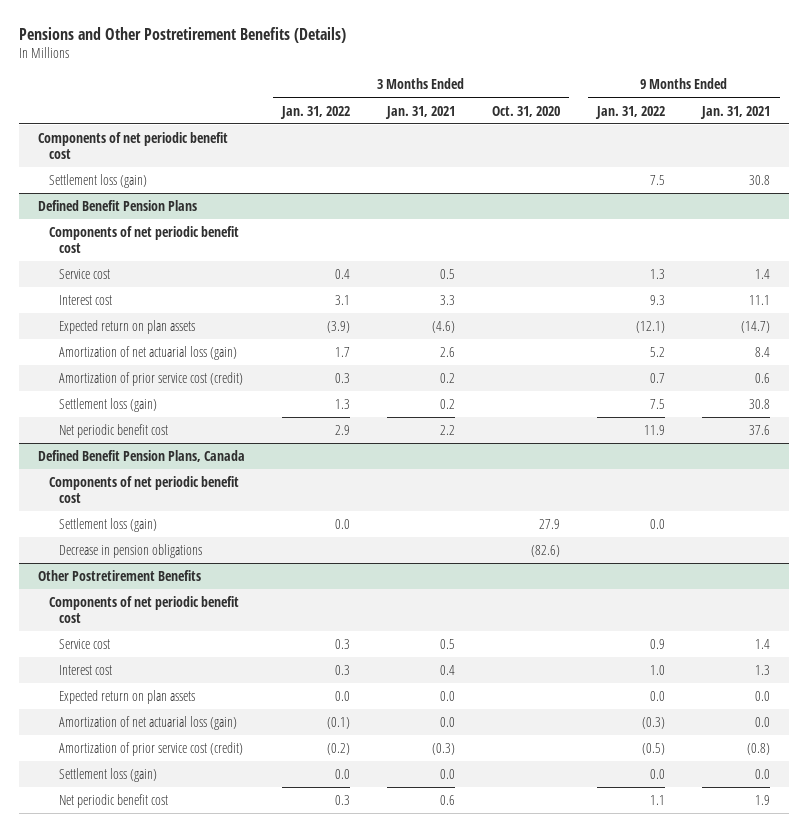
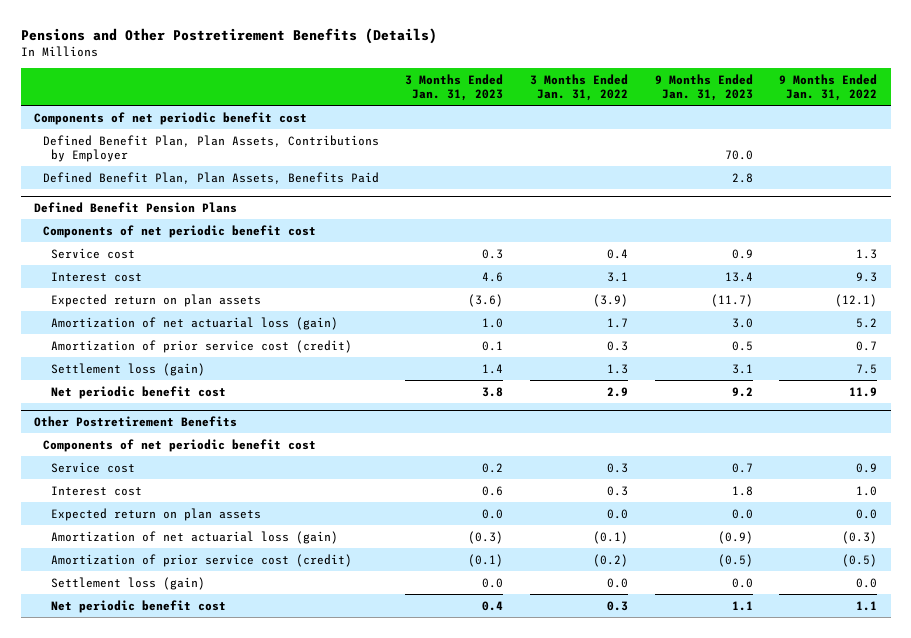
- | 3 Months Ended Jan. 31, 2022 | 3 Months Ended Jan. 31, 2021 | 3 Months Ended Oct. 31, 2020 | 9 Months Ended Jan. 31, 2022 | 9 Months Ended Jan. 31, 2021
+ | 3 Months Ended Jan. 31, 2023 | 3 Months Ended Jan. 31, 2022 | 9 Months Ended Jan. 31, 2023 | 9 Months Ended Jan. 31, 2022
- Settlement loss (gain) | | | | 7.5 | 30.8
+ Defined Benefit Plan, Plan Assets, Contributions by Employer | | | 70.0 |
+ Defined Benefit Plan, Plan Assets, Benefits Paid | | | 2.8 |
- Defined Benefit Pension Plans, Canada
- Components of net periodic benefit cost
- Settlement loss (gain) | 0.0 | | 27.9 | 0.0 |
- Decrease in pension obligations | | | (82.6) | |

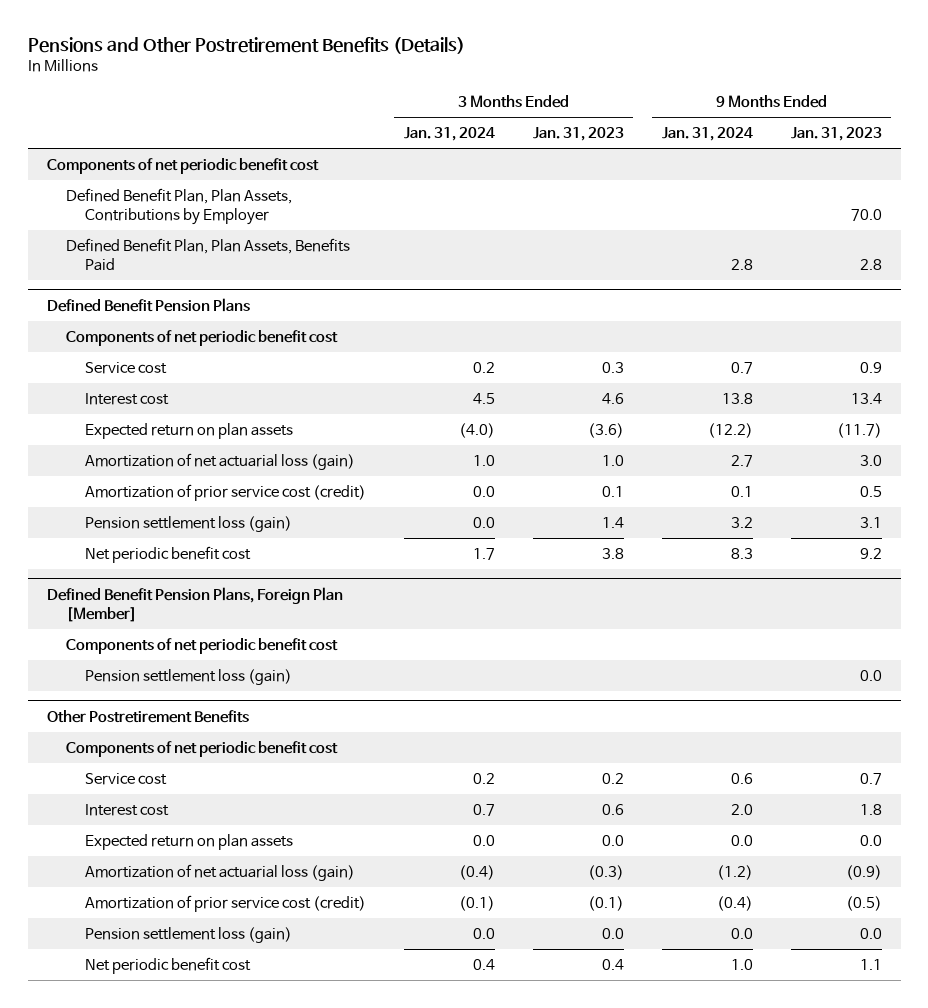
- | 3 Months Ended Jan. 31, 2023 | 3 Months Ended Jan. 31, 2022 | 9 Months Ended Jan. 31, 2023 | 9 Months Ended Jan. 31, 2022
+ | 3 Months Ended Jan. 31, 2024 | 3 Months Ended Jan. 31, 2023 | 9 Months Ended Jan. 31, 2024 | 9 Months Ended Jan. 31, 2023
@ Defined Benefit Pension Plans
- Settlement loss (gain) | 1.4 | 1.3 | 3.1 | 7.5
+ Pension settlement loss (gain) | 0.0 | 1.4 | 3.2 | 3.1
+ Defined Benefit Pension Plans, Foreign Plan [Member]
+ Components of net periodic benefit cost
+ Pension settlement loss (gain) | | | | 0.0
@ Other Postretirement Benefits
- Settlement loss (gain) | 0.0 | 0.0 | 0.0 | 0.0
+ Pension settlement loss (gain) | 0.0 | 0.0 | 0.0 | 0.0

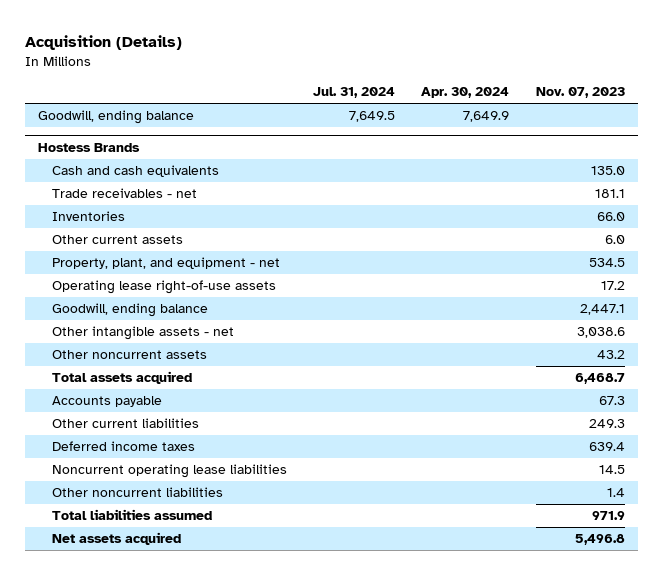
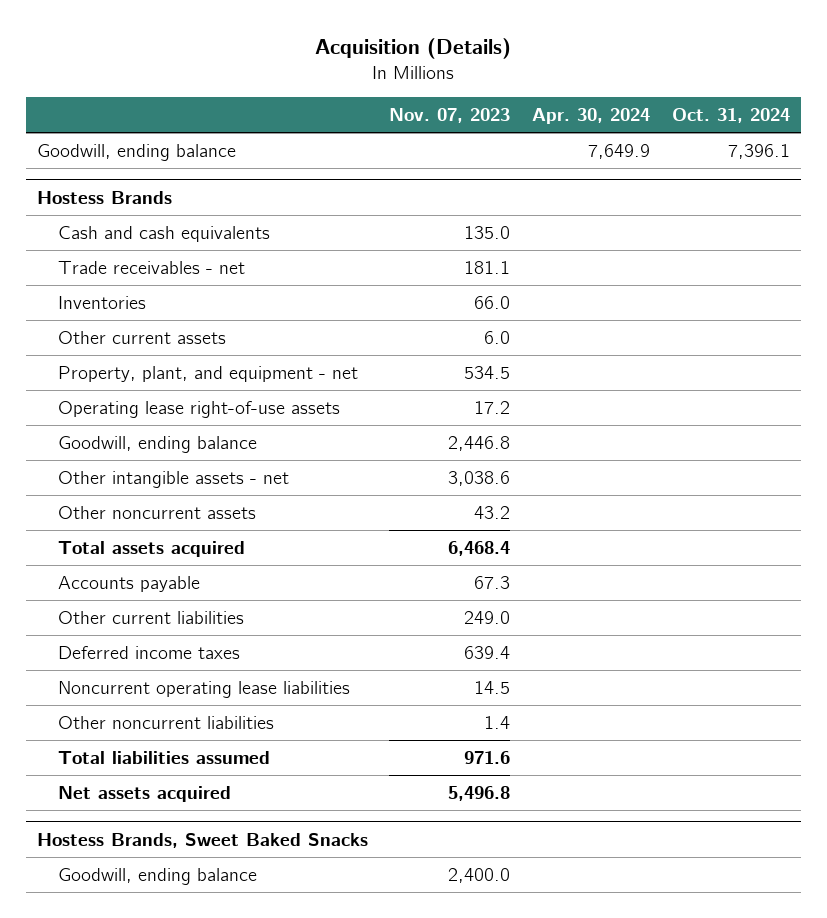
- | Jul. 31, 2024 | Apr. 30, 2024 | Nov. 07, 2023
+ | Nov. 07, 2023 | Apr. 30, 2024 | Oct. 31, 2024
@ Hostess Brands
- Goodwill, ending balance | | | 2,447.1
+ Goodwill, ending balance | 2,446.8 | |
- Total assets acquired | | | 6,468.7
+ Total assets acquired | 6,468.4 | |
- Other current liabilities | | | 249.3
+ Other current liabilities | 249.0 | |
- Total liabilities assumed | | | 971.9
+ Total liabilities assumed | 971.6 | |
+ Hostess Brands, Sweet Baked Snacks
+ Goodwill, ending balance | 2,400.0 | |

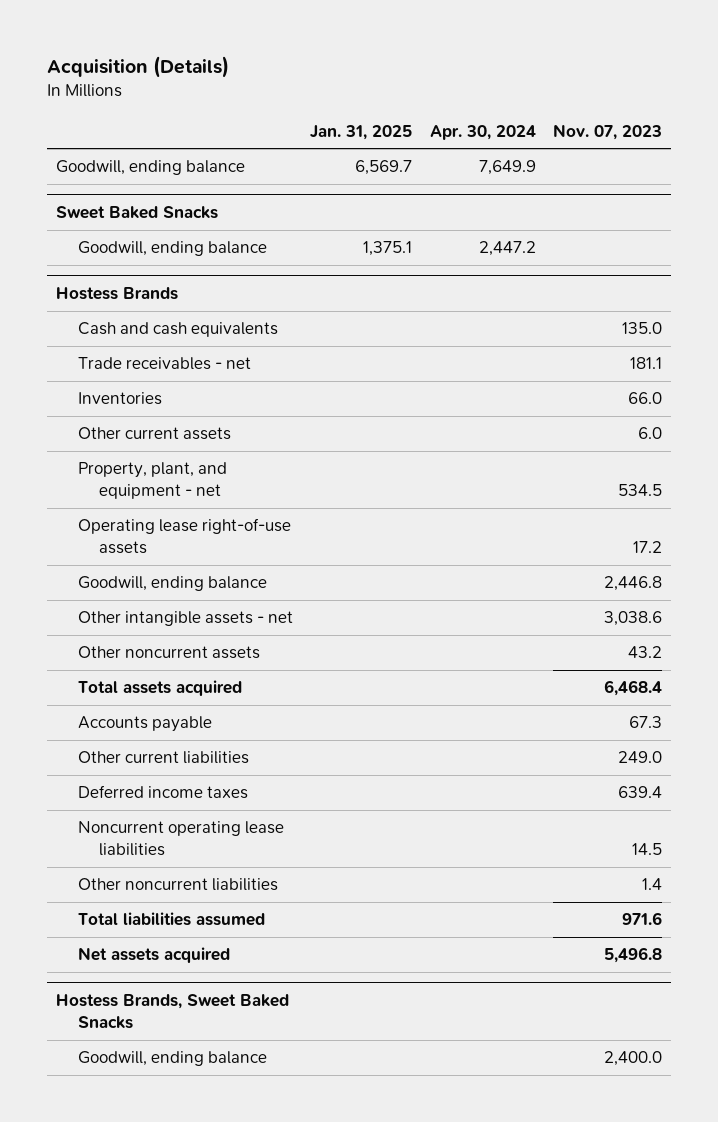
- | Nov. 07, 2023 | Apr. 30, 2024 | Oct. 31, 2024
+ | Jan. 31, 2025 | Apr. 30, 2024 | Nov. 07, 2023
+ Sweet Baked Snacks
+ Goodwill, ending balance | 1,375.1 | 2,447.2 |

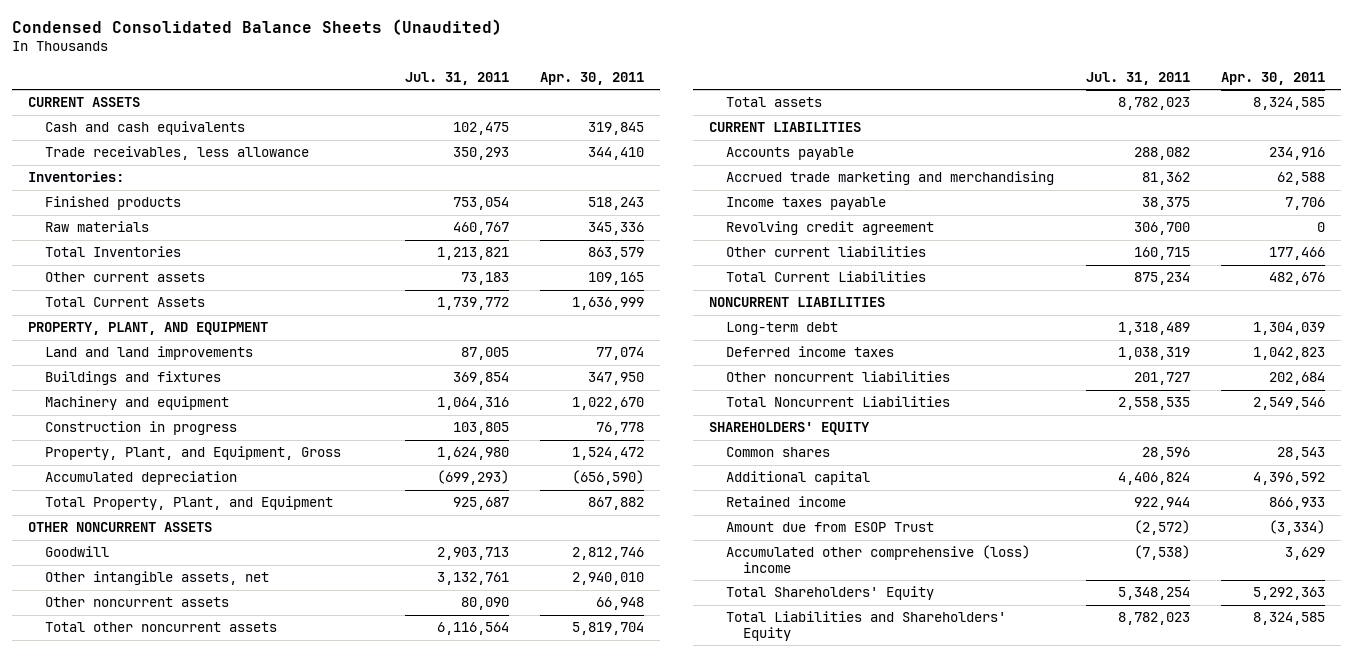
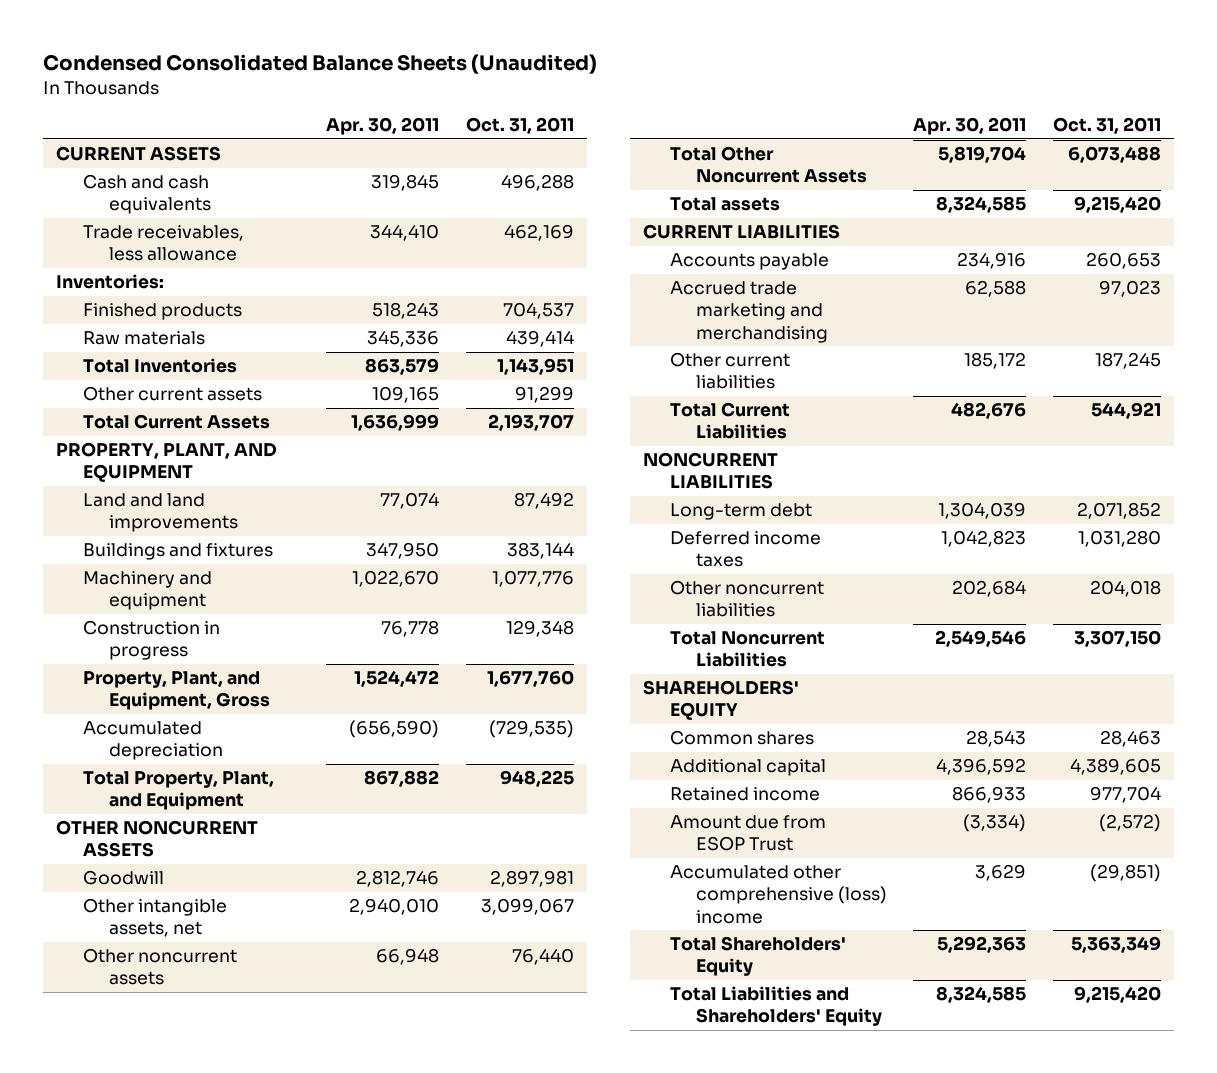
- | Jul. 31, 2011 | Apr. 30, 2011
+ | Apr. 30, 2011 | Oct. 31, 2011
- Total other noncurrent assets | 6,116,564 | 5,819,704
+ Total Other Noncurrent Assets | 5,819,704 | 6,073,488
- Income taxes payable | 38,375 | 7,706
- Revolving credit agreement | 306,700 | 0
- Other current liabilities | 160,715 | 177,466
+ Other current liabilities | 185,172 | 187,245

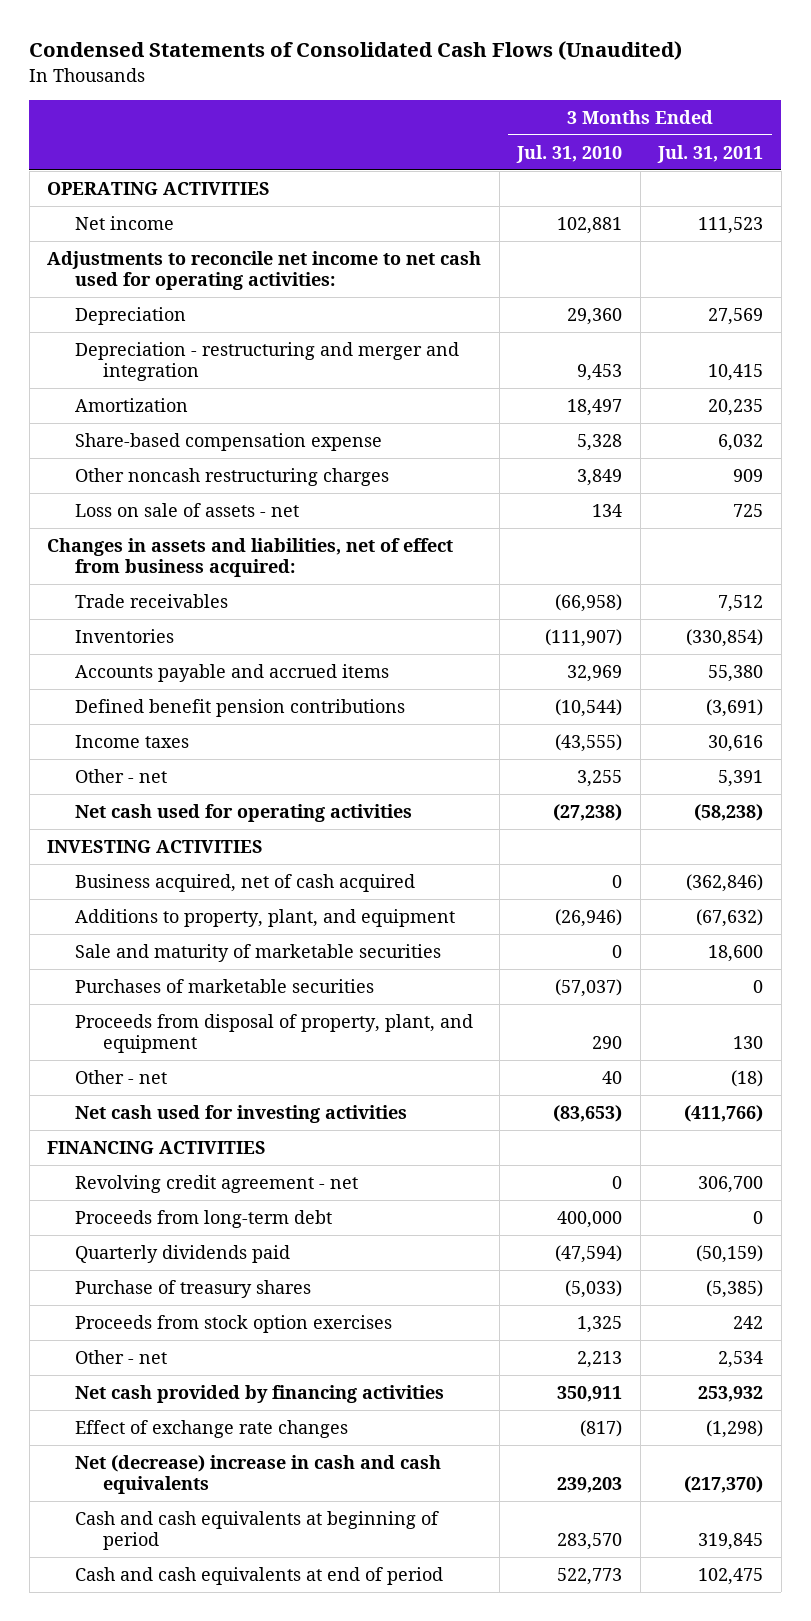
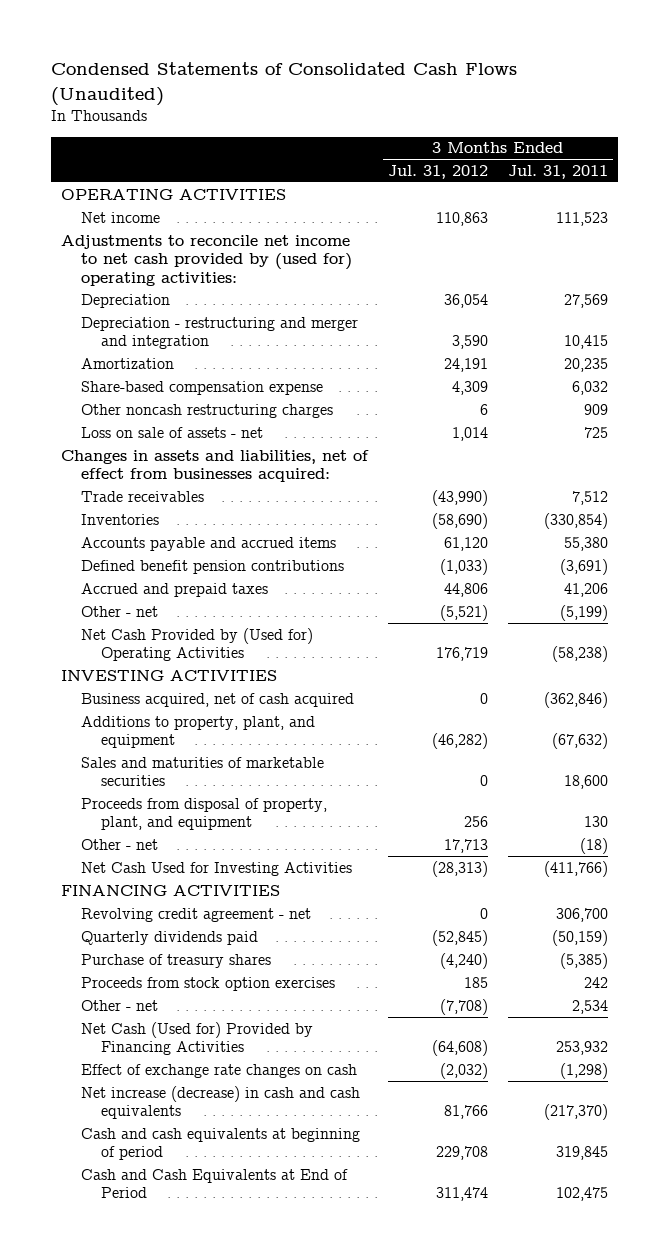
- | 3 Months Ended Jul. 31, 2010 | 3 Months Ended Jul. 31, 2011
+ | 3 Months Ended Jul. 31, 2012 | 3 Months Ended Jul. 31, 2011
- Adjustments to reconcile net income to net cash used for operating activities:
+ Adjustments to reconcile net income to net cash provided by (used for) operating activities:
- Changes in assets and liabilities, net of effect from business acquired:
+ Changes in assets and liabilities, net of effect from businesses acquired:
- Income taxes | (43,555) | 30,616
- Other - net | 3,255 | 5,391
- Net cash used for operating activities | (27,238) | (58,238)
+ Accrued and prepaid taxes | 44,806 | 41,206
+ Other - net | (5,521) | (5,199)
+ Net Cash Provided by (Used for) Operating Activities | 176,719 | (58,238)
- Sale and maturity of marketable securities | 0 | 18,600
- Purchases of marketable securities | (57,037) | 0
+ Sales and maturities of marketable securities | 0 | 18,600
- Net cash used for investing activities | (83,653) | (411,766)
+ Net Cash Used for Investing Activities | (28,313) | (411,766)
- Proceeds from long-term debt | 400,000 | 0
- Net cash provided by financing activities | 350,911 | 253,932
- Effect of exchange rate changes | (817) | (1,298)
- Net (decrease) increase in cash and cash equivalents | 239,203 | (217,370)
+ Net Cash (Used for) Provided by Financing Activities | (64,608) | 253,932
+ Effect of exchange rate changes on cash | (2,032) | (1,298)
+ Net increase (decrease) in cash and cash equivalents | 81,766 | (217,370)
- Cash and cash equivalents at end of period | 522,773 | 102,475
+ Cash and Cash Equivalents at End of Period | 311,474 | 102,475

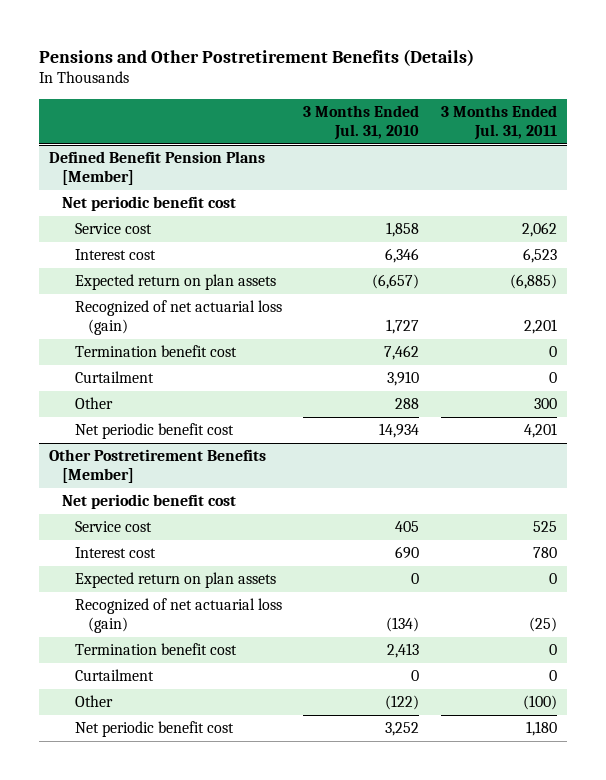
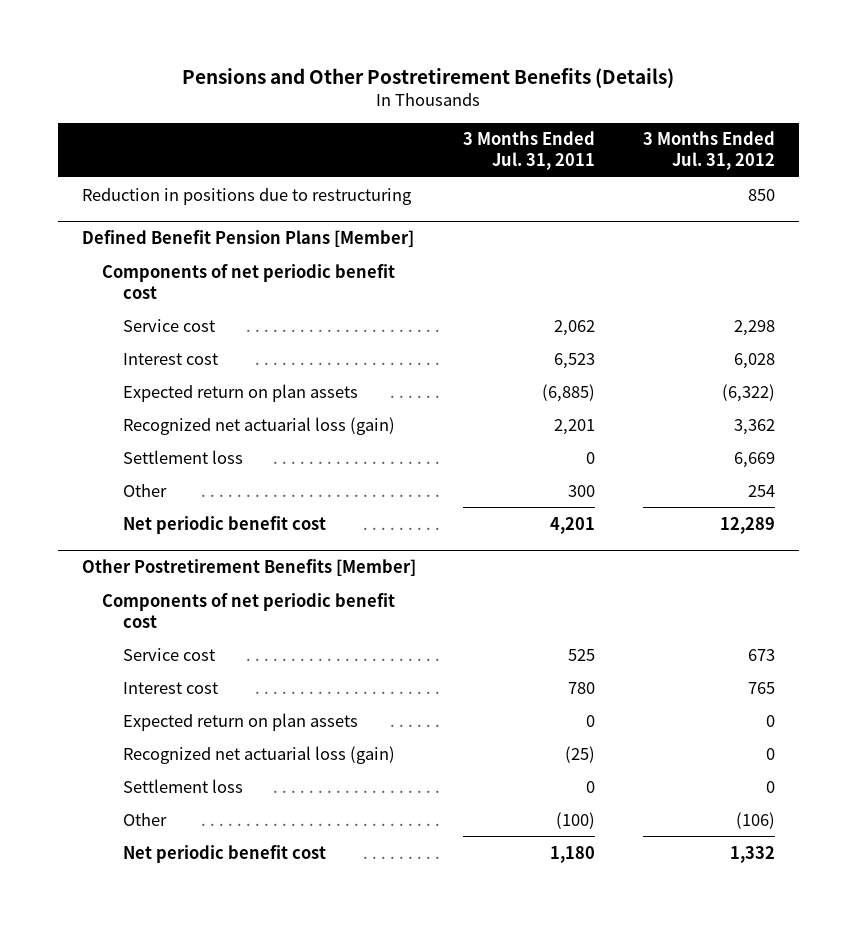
- | 3 Months Ended Jul. 31, 2010 | 3 Months Ended Jul. 31, 2011
+ | 3 Months Ended Jul. 31, 2011 | 3 Months Ended Jul. 31, 2012
+ Reduction in positions due to restructuring | | 850
@ Defined Benefit Pension Plans [Member]
- Net periodic benefit cost
+ Components of net periodic benefit cost
- Recognized of net actuarial loss (gain) | 1,727 | 2,201
- Termination benefit cost | 7,462 | 0
- Curtailment | 3,910 | 0
+ Recognized net actuarial loss (gain) | 2,201 | 3,362
+ Settlement loss | 0 | 6,669
@ Other Postretirement Benefits [Member]
- Net periodic benefit cost
+ Components of net periodic benefit cost
- Recognized of net actuarial loss (gain) | (134) | (25)
- Termination benefit cost | 2,413 | 0
- Curtailment | 0 | 0
+ Recognized net actuarial loss (gain) | (25) | 0
+ Settlement loss | 0 | 0

